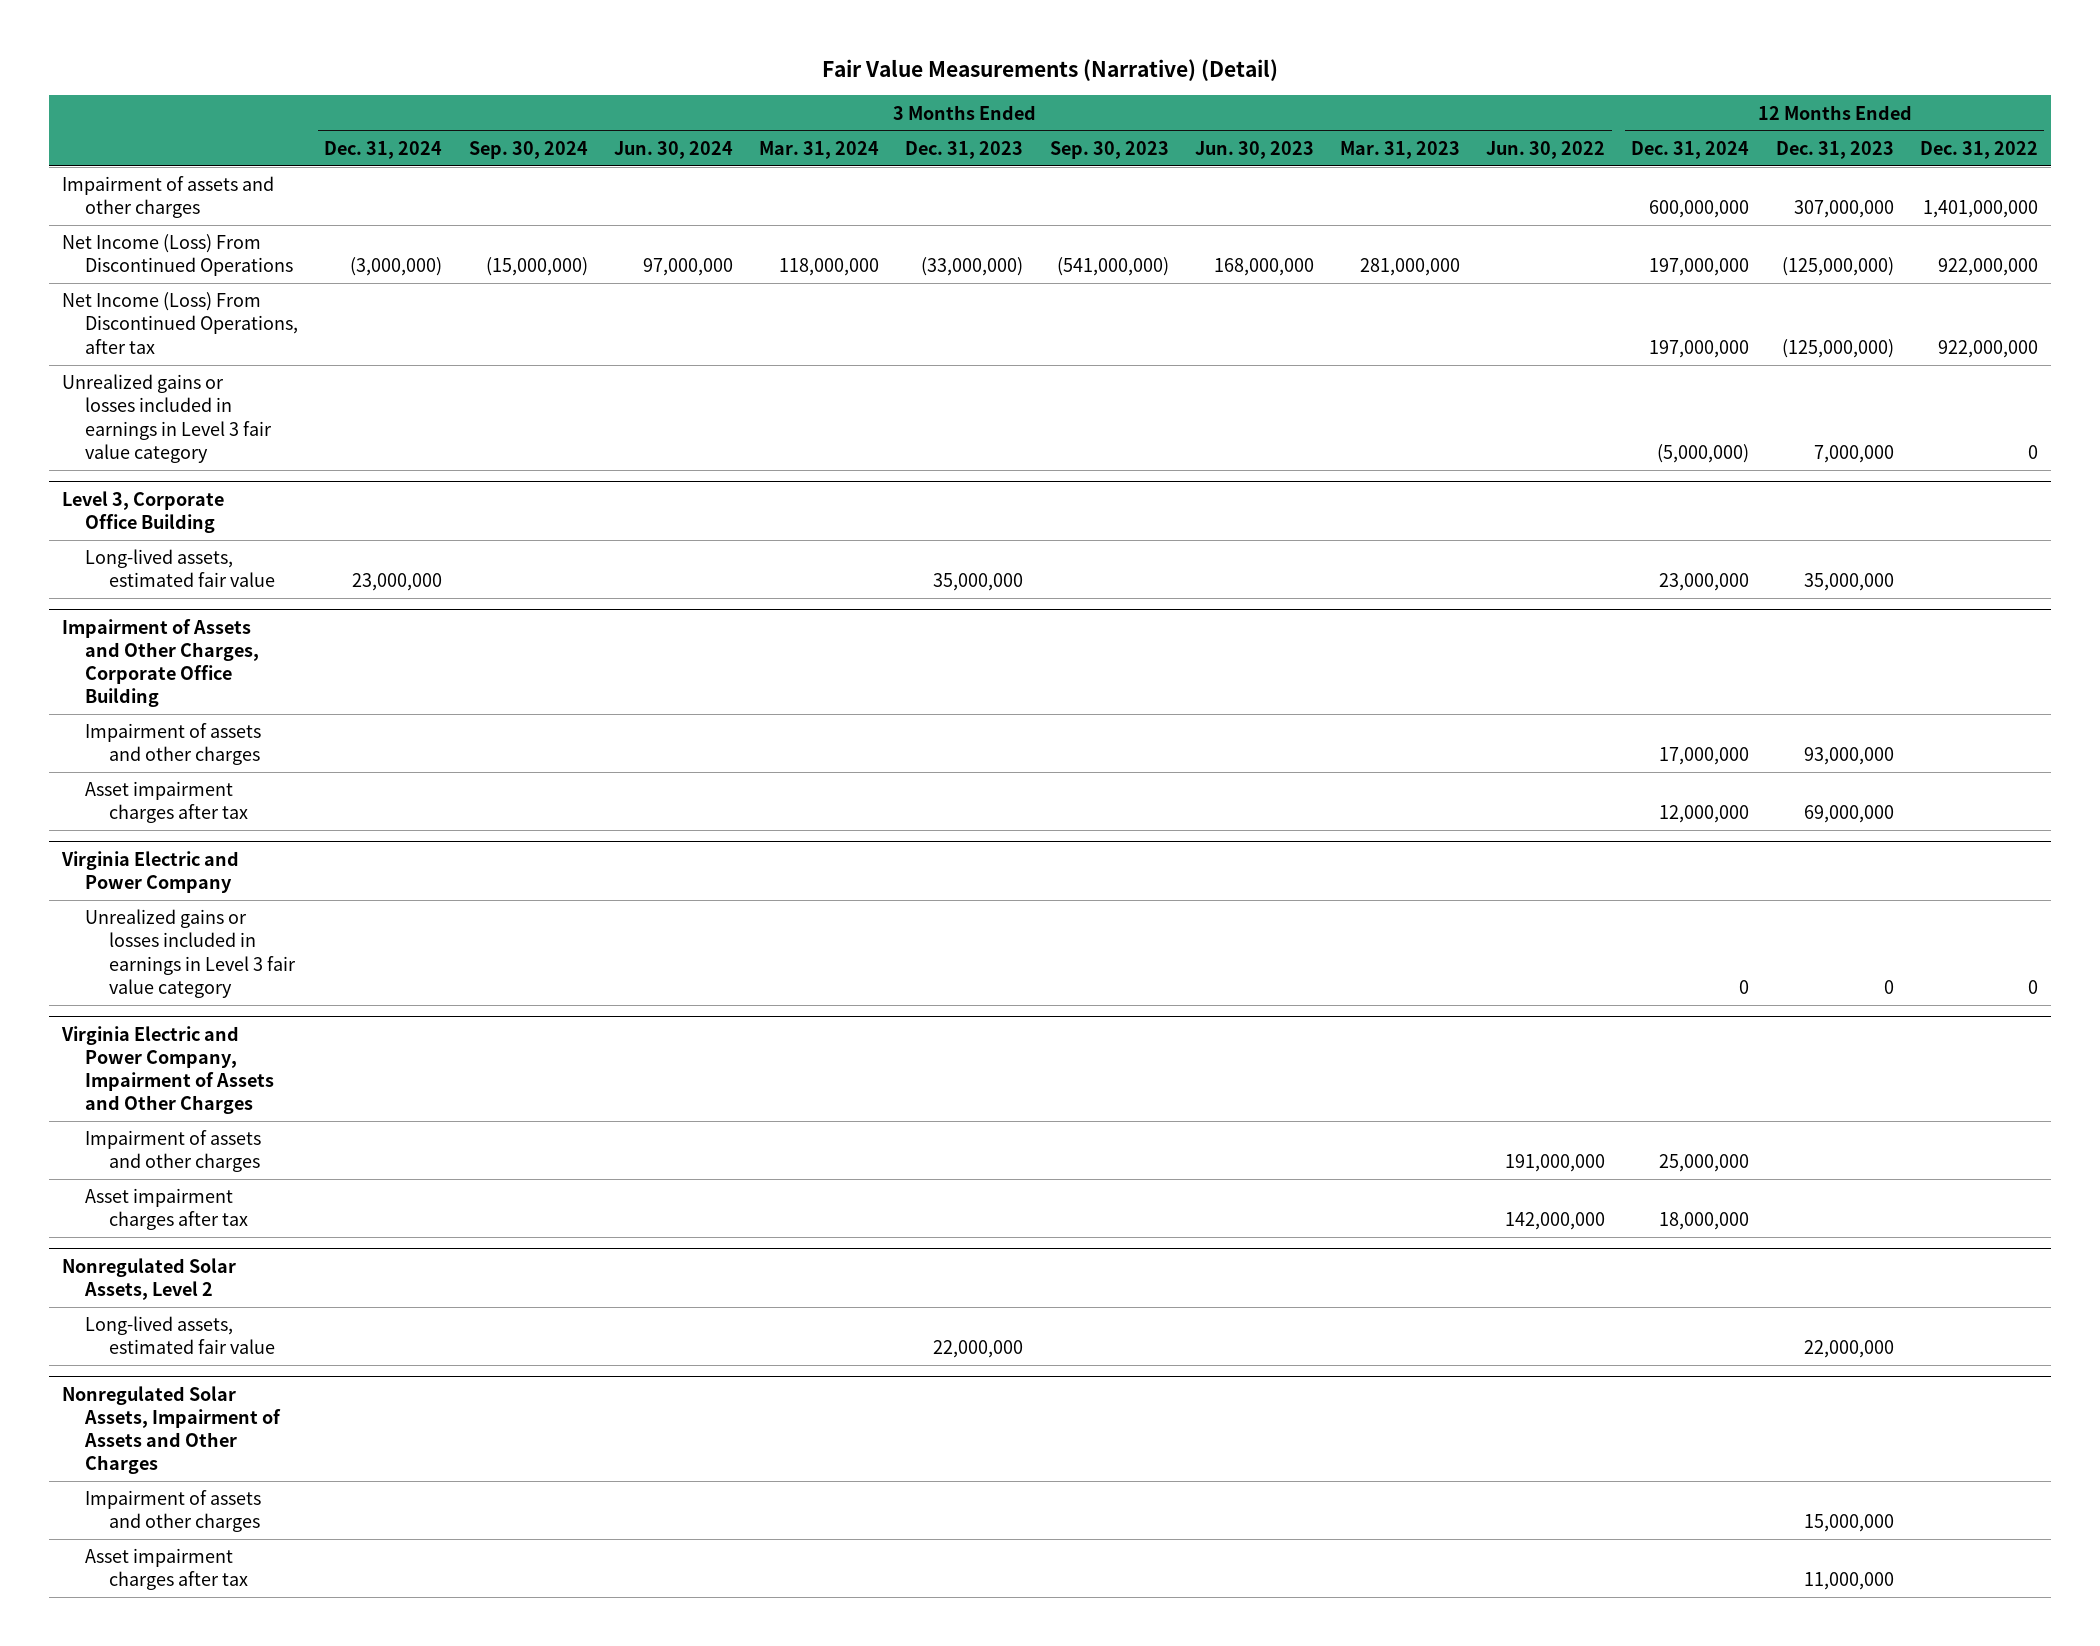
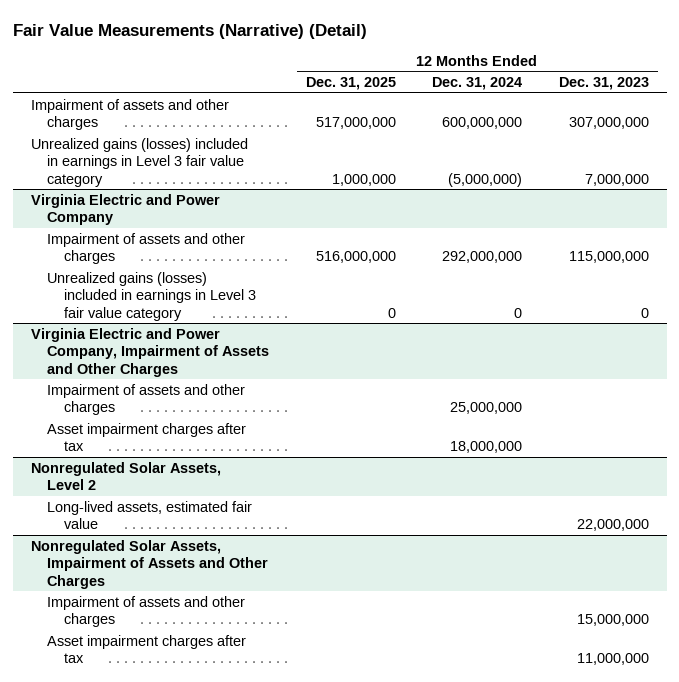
- | 3 Months Ended Dec. 31, 2024 | 3 Months Ended Sep. 30, 2024 | 3 Months Ended Jun. 30, 2024 | 3 Months Ended Mar. 31, 2024 | 3 Months Ended Dec. 31, 2023 | 3 Months Ended Sep. 30, 2023 | 3 Months Ended Jun. 30, 2023 | 3 Months Ended Mar. 31, 2023 | 3 Months Ended Jun. 30, 2022 | 12 Months Ended Dec. 31, 2024 | 12 Months Ended Dec. 31, 2023 | 12 Months Ended Dec. 31, 2022
+ | 12 Months Ended Dec. 31, 2025 | 12 Months Ended Dec. 31, 2024 | 12 Months Ended Dec. 31, 2023
- Net Income (Loss) From Discontinued Operations | (3,000,000) | (15,000,000) | 97,000,000 | 118,000,000 | (33,000,000) | (541,000,000) | 168,000,000 | 281,000,000 | | 197,000,000 | (125,000,000) | 922,000,000
- Net Income (Loss) From Discontinued Operations, after tax | | | | | | | | | | 197,000,000 | (125,000,000) | 922,000,000
- Unrealized gains or losses included in earnings in Level 3 fair value category | | | | | | | | | | (5,000,000) | 7,000,000 | 0
- Level 3, Corporate Office Building
- Long-lived assets, estimated fair value | 23,000,000 | | | | 35,000,000 | | | | | 23,000,000 | 35,000,000 |
- Impairment of Assets and Other Charges, Corporate Office Building
- Impairment of assets and other charges | | | | | | | | | | 17,000,000 | 93,000,000 |
- Asset impairment charges after tax | | | | | | | | | | 12,000,000 | 69,000,000 |
+ Unrealized gains (losses) included in earnings in Level 3 fair value category | 1,000,000 | (5,000,000) | 7,000,000
@ Virginia Electric and Power Company
- Unrealized gains or losses included in earnings in Level 3 fair value category | | | | | | | | | | 0 | 0 | 0
+ Impairment of assets and other charges | 516,000,000 | 292,000,000 | 115,000,000
+ Unrealized gains (losses) included in earnings in Level 3 fair value category | 0 | 0 | 0

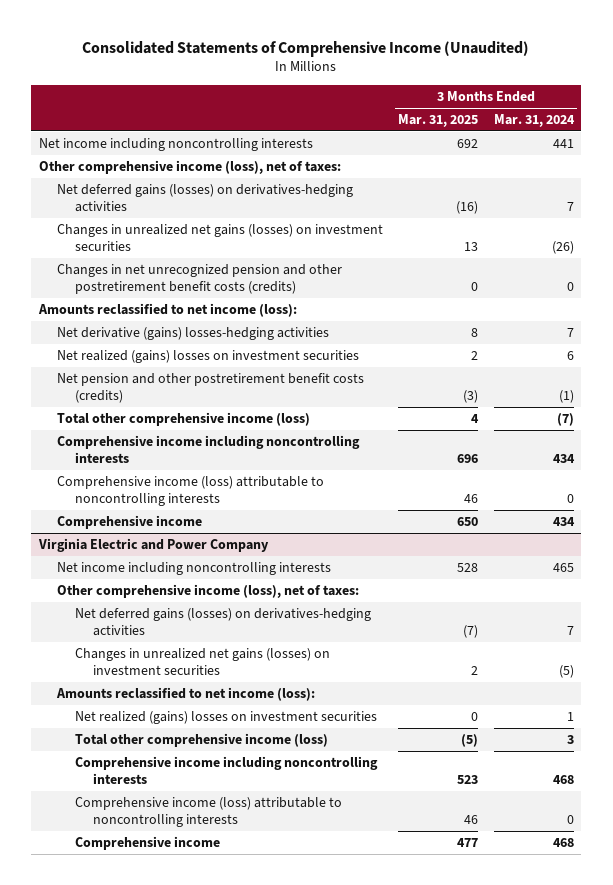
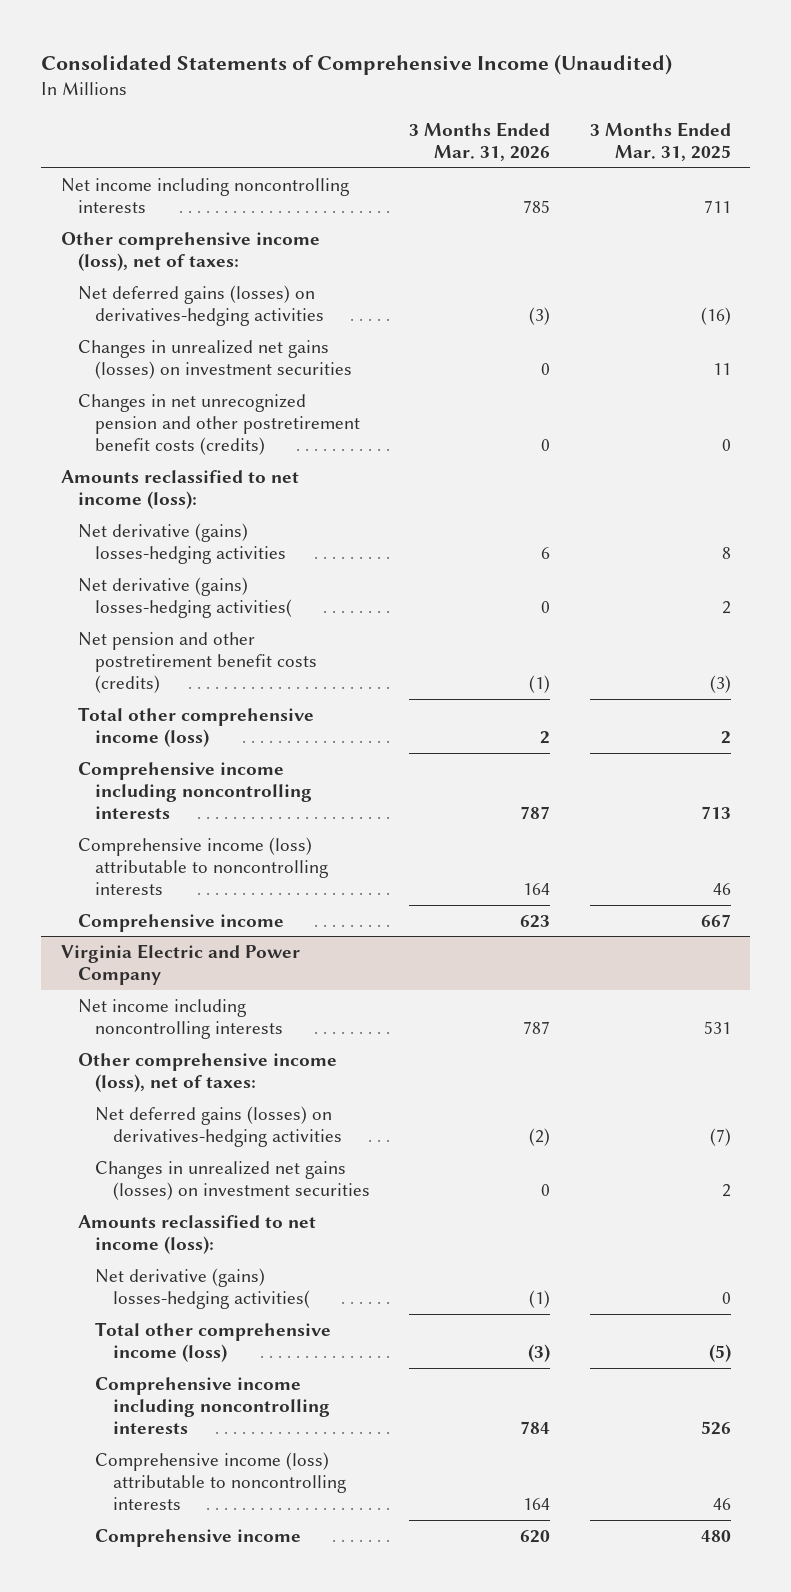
- | 3 Months Ended Mar. 31, 2025 | 3 Months Ended Mar. 31, 2024
+ | 3 Months Ended Mar. 31, 2026 | 3 Months Ended Mar. 31, 2025
- Net income including noncontrolling interests | 692 | 441
+ Net income including noncontrolling interests | 785 | 711
- Changes in unrealized net gains (losses) on investment securities | 13 | (26)
+ Changes in unrealized net gains (losses) on investment securities | 0 | 11
- Net realized (gains) losses on investment securities | 2 | 6
+ Net derivative (gains) losses-hedging activities( | 0 | 2
- Total other comprehensive income (loss) | 4 | (7)
- Comprehensive income including noncontrolling interests | 696 | 434
+ Total other comprehensive income (loss) | 2 | 2
+ Comprehensive income including noncontrolling interests | 787 | 713
- Comprehensive income | 650 | 434
+ Comprehensive income | 623 | 667
@ Virginia Electric and Power Company
- Net income including noncontrolling interests | 528 | 465
+ Net income including noncontrolling interests | 787 | 531
- Net realized (gains) losses on investment securities | 0 | 1
+ Net derivative (gains) losses-hedging activities( | (1) | 0
- Comprehensive income including noncontrolling interests | 523 | 468
+ Comprehensive income including noncontrolling interests | 784 | 526
- Comprehensive income | 477 | 468
+ Comprehensive income | 620 | 480

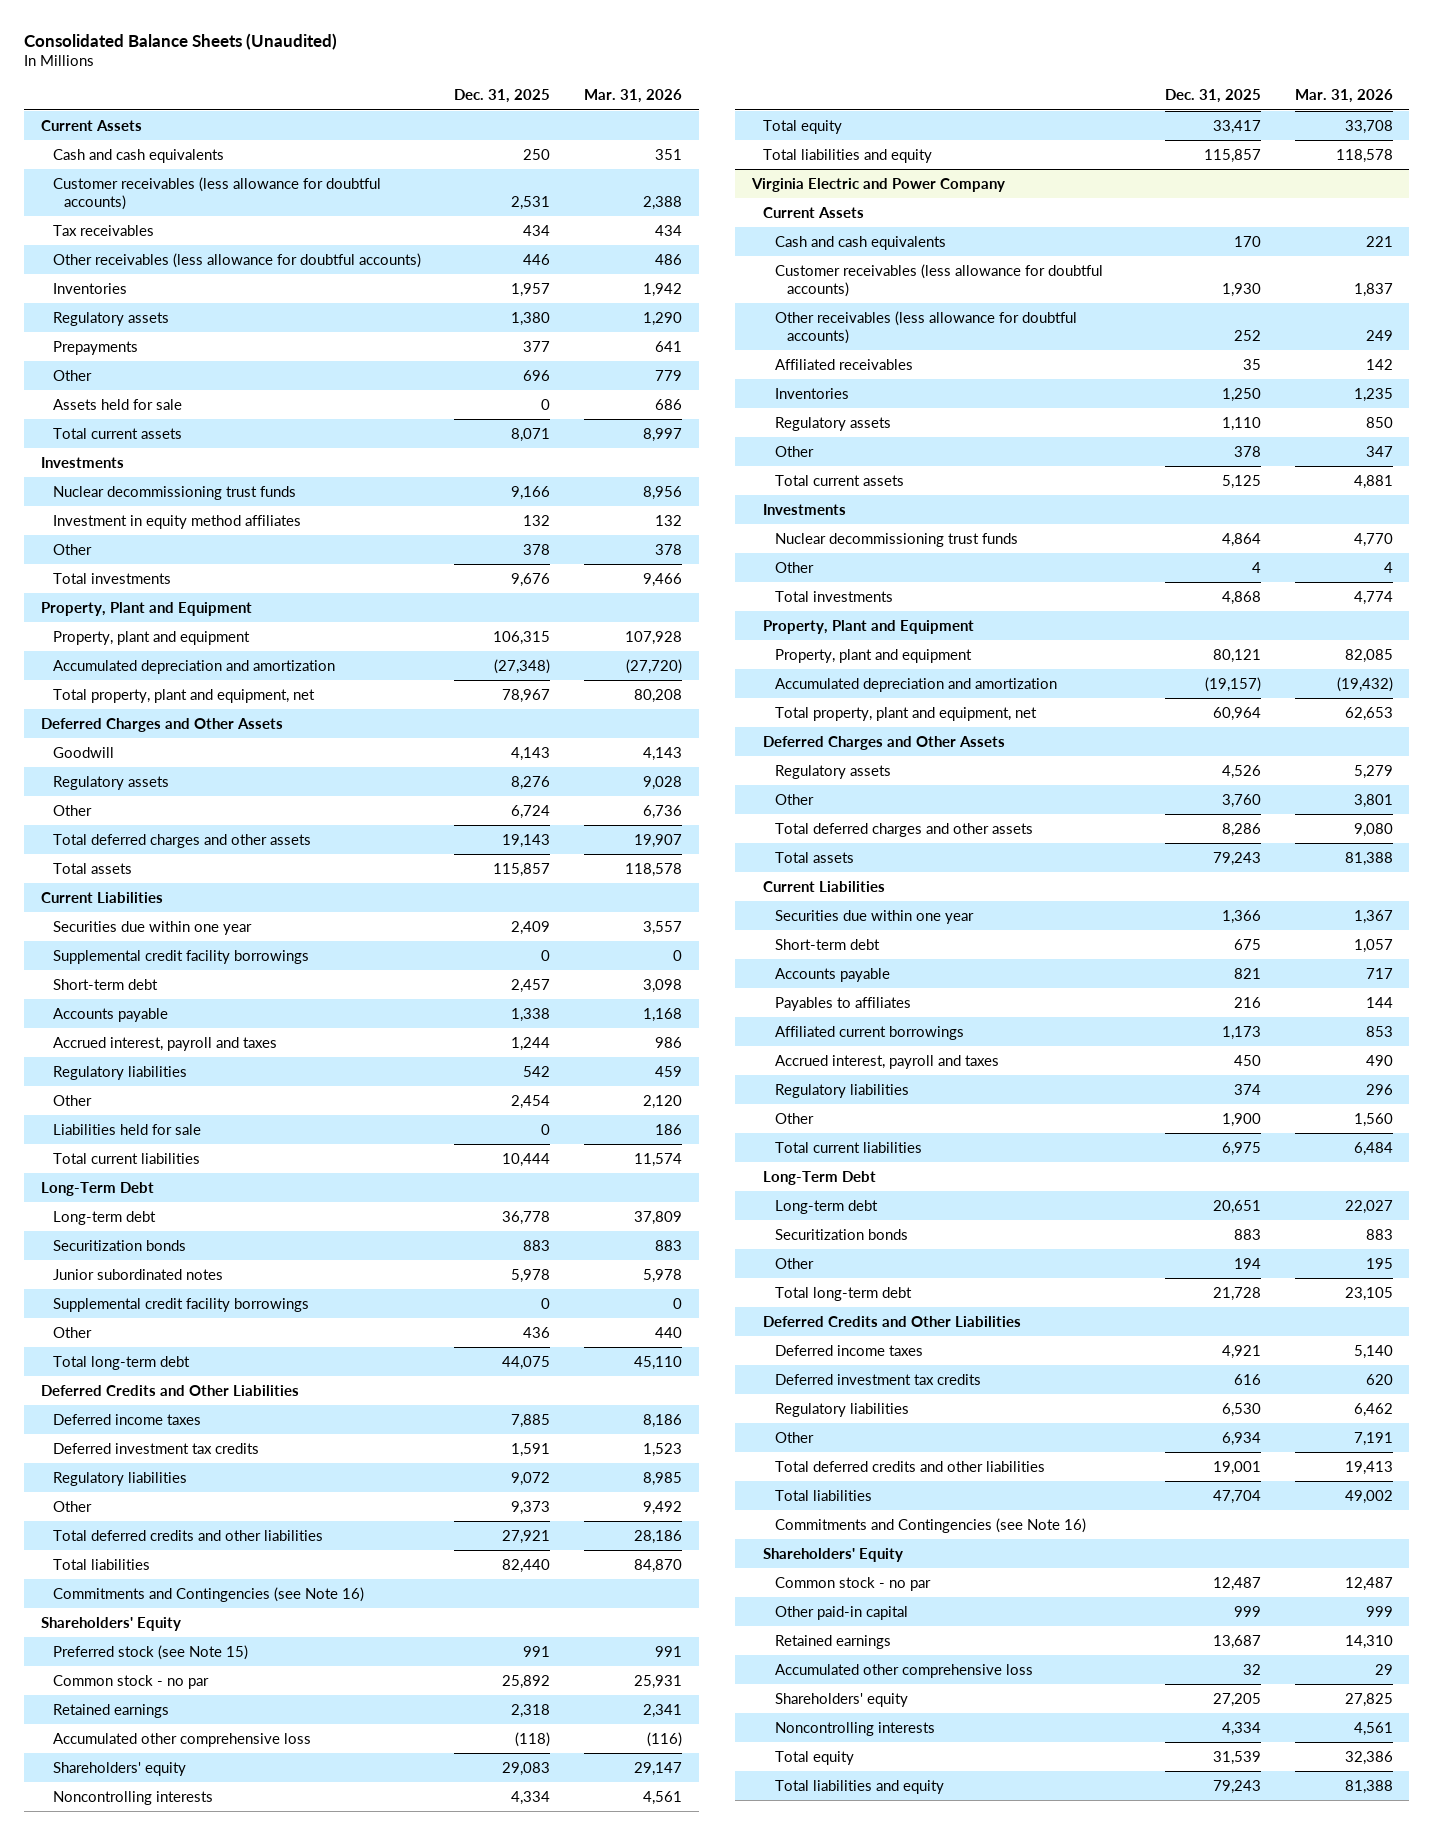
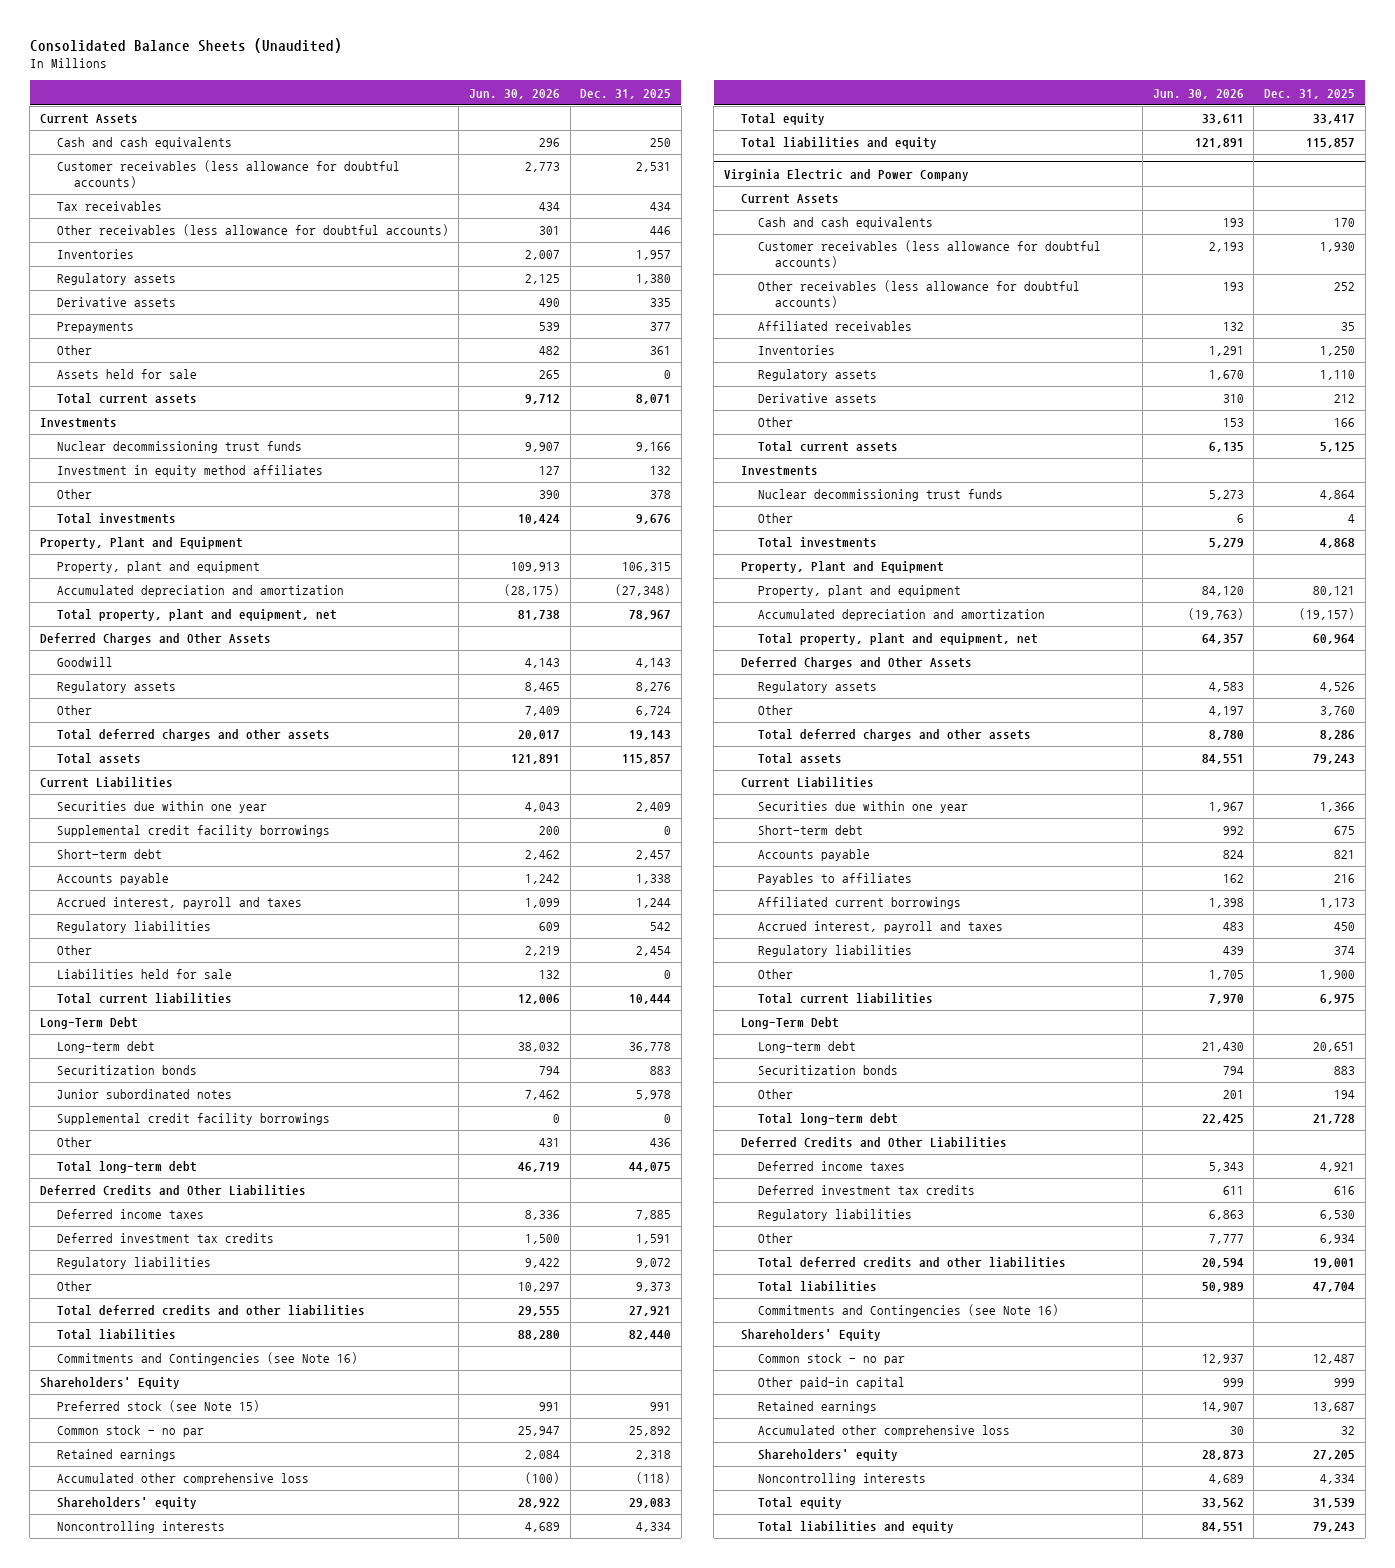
- | Dec. 31, 2025 | Mar. 31, 2026
+ | Jun. 30, 2026 | Dec. 31, 2025
+ Derivative assets | 490 | 335
- Other | 696 | 779
+ Other | 482 | 361
@ Virginia Electric and Power Company
- Other | 378 | 347
+ Derivative assets | 310 | 212
+ Other | 153 | 166

